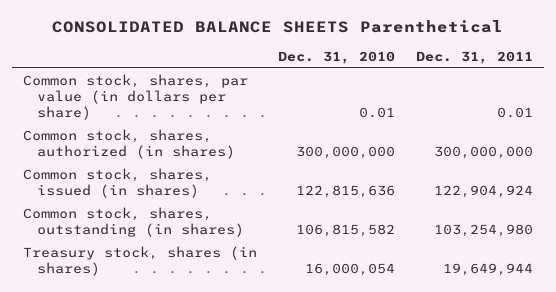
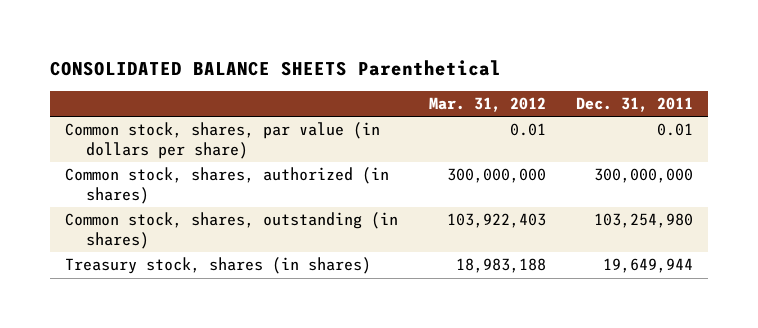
- | Dec. 31, 2010 | Dec. 31, 2011
+ | Mar. 31, 2012 | Dec. 31, 2011
- Common stock, shares, issued (in shares) | 122,815,636 | 122,904,924

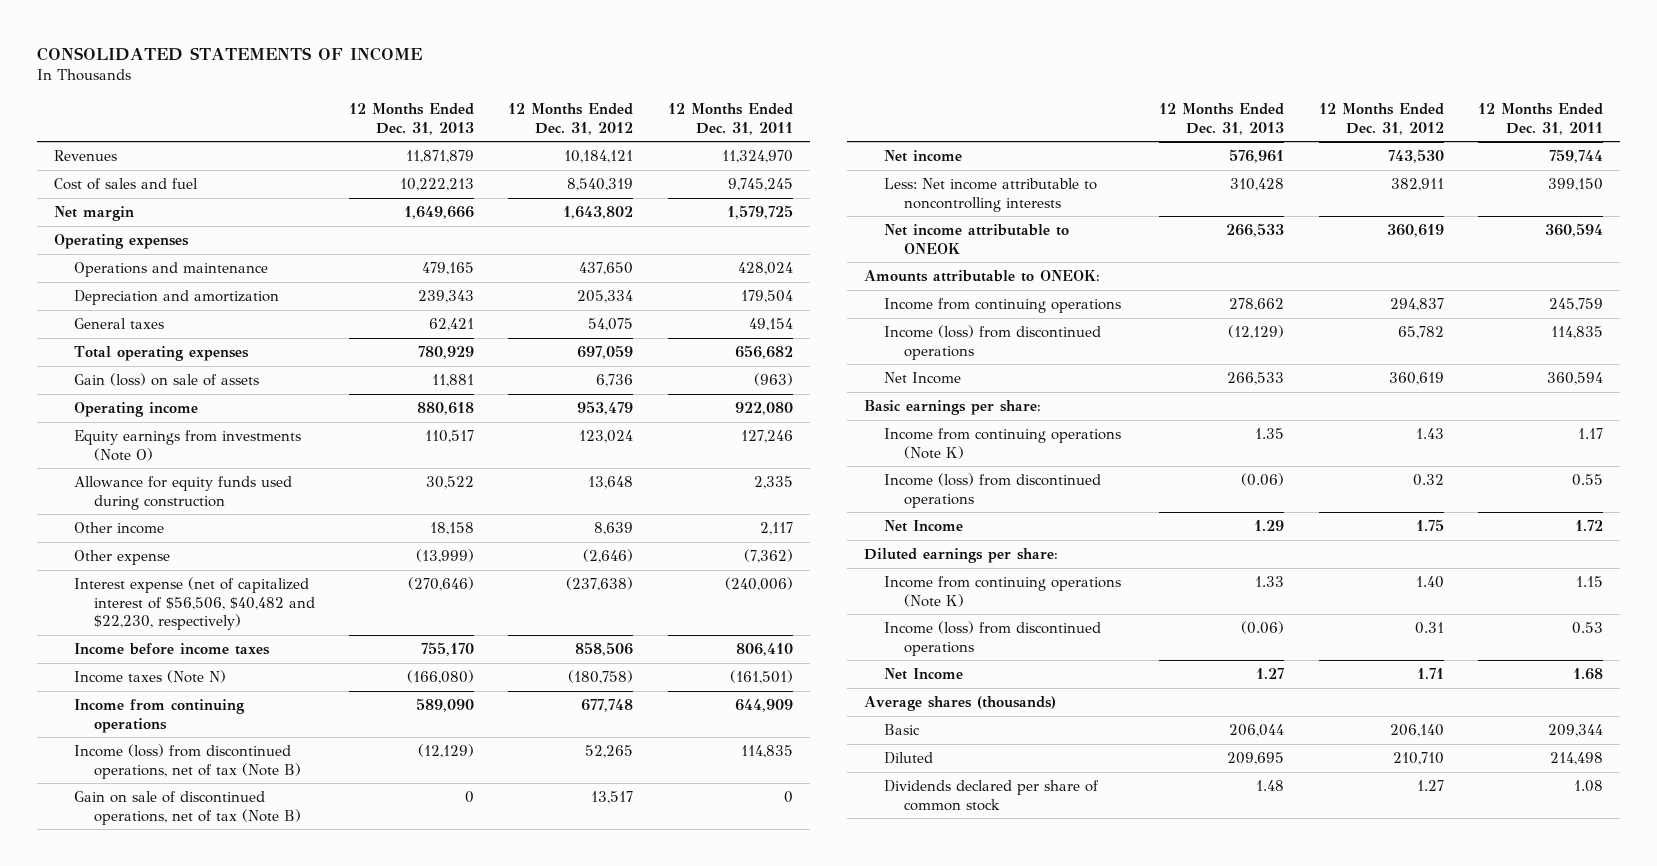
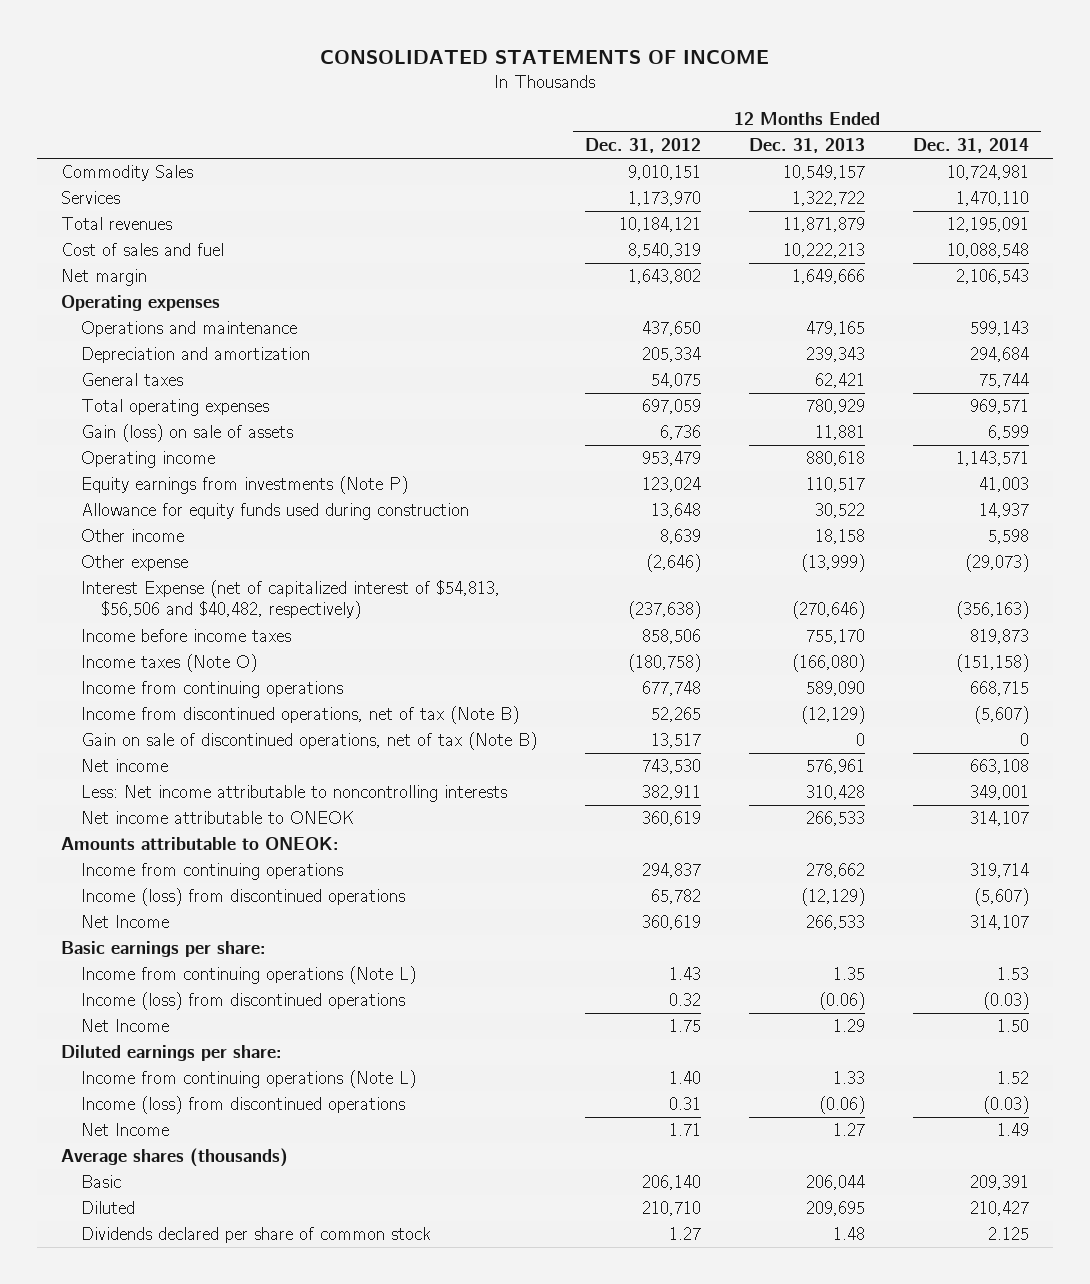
- | 12 Months Ended Dec. 31, 2013 | 12 Months Ended Dec. 31, 2012 | 12 Months Ended Dec. 31, 2011
+ | 12 Months Ended Dec. 31, 2012 | 12 Months Ended Dec. 31, 2013 | 12 Months Ended Dec. 31, 2014
- Revenues | 11,871,879 | 10,184,121 | 11,324,970
+ Commodity Sales | 9,010,151 | 10,549,157 | 10,724,981
+ Services | 1,173,970 | 1,322,722 | 1,470,110
+ Total revenues | 10,184,121 | 11,871,879 | 12,195,091
- Equity earnings from investments (Note O) | 110,517 | 123,024 | 127,246
+ Equity earnings from investments (Note P) | 123,024 | 110,517 | 41,003
- Interest expense (net of capitalized interest of $56,506, $40,482 and $22,230, respectively) | (270,646) | (237,638) | (240,006)
+ Interest Expense (net of capitalized interest of $54,813, $56,506 and $40,482, respectively) | (237,638) | (270,646) | (356,163)
- Income taxes (Note N) | (166,080) | (180,758) | (161,501)
+ Income taxes (Note O) | (180,758) | (166,080) | (151,158)
- Income (loss) from discontinued operations, net of tax (Note B) | (12,129) | 52,265 | 114,835
+ Income from discontinued operations, net of tax (Note B) | 52,265 | (12,129) | (5,607)
- Income from continuing operations (Note K) | 1.35 | 1.43 | 1.17
+ Income from continuing operations (Note L) | 1.43 | 1.35 | 1.53
- Income from continuing operations (Note K) | 1.33 | 1.40 | 1.15
+ Income from continuing operations (Note L) | 1.40 | 1.33 | 1.52

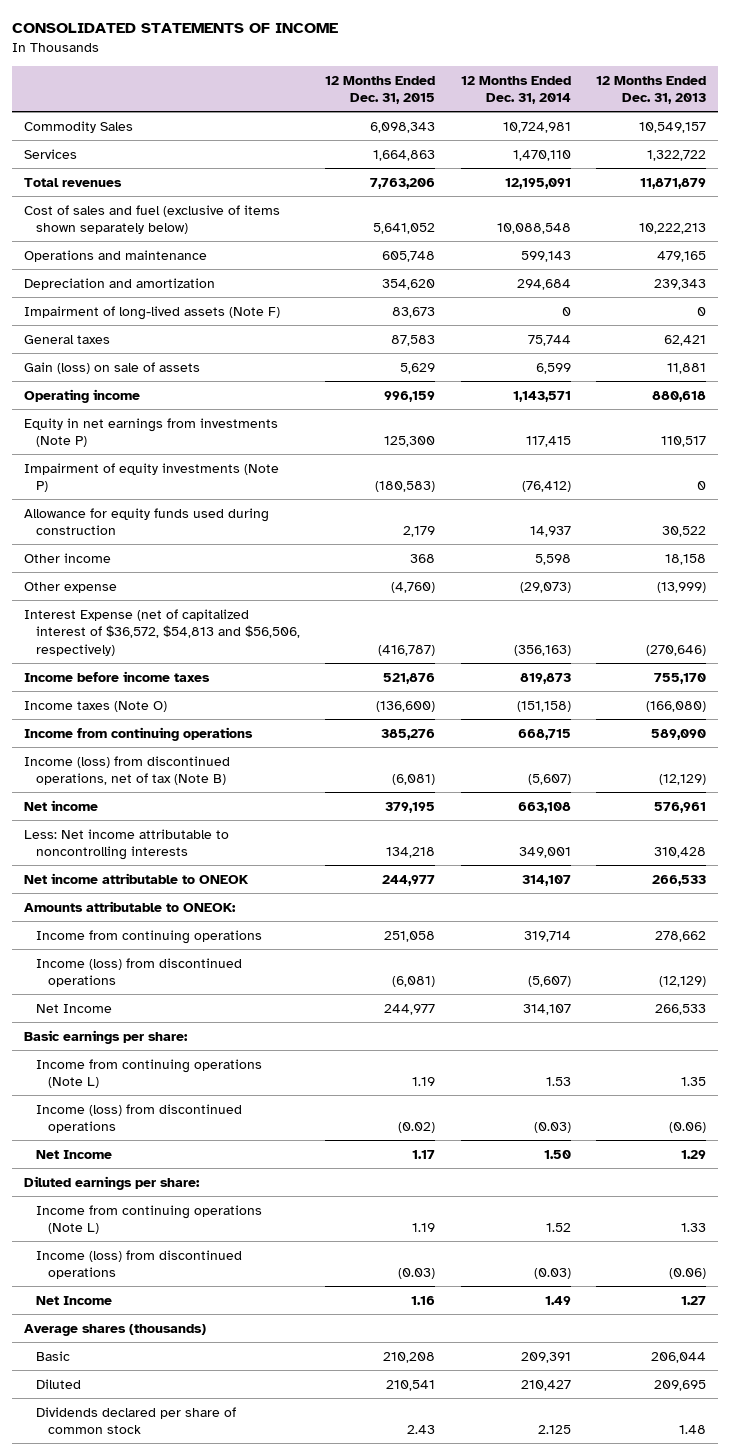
- | 12 Months Ended Dec. 31, 2012 | 12 Months Ended Dec. 31, 2013 | 12 Months Ended Dec. 31, 2014
+ | 12 Months Ended Dec. 31, 2015 | 12 Months Ended Dec. 31, 2014 | 12 Months Ended Dec. 31, 2013
- Cost of sales and fuel | 8,540,319 | 10,222,213 | 10,088,548
- Net margin | 1,643,802 | 1,649,666 | 2,106,543
- Operating expenses
+ Cost of sales and fuel (exclusive of items shown separately below) | 5,641,052 | 10,088,548 | 10,222,213
+ Impairment of long-lived assets (Note F) | 83,673 | 0 | 0
- Total operating expenses | 697,059 | 780,929 | 969,571
- Equity earnings from investments (Note P) | 123,024 | 110,517 | 41,003
+ Equity in net earnings from investments (Note P) | 125,300 | 117,415 | 110,517
+ Impairment of equity investments (Note P) | (180,583) | (76,412) | 0
- Interest Expense (net of capitalized interest of $54,813, $56,506 and $40,482, respectively) | (237,638) | (270,646) | (356,163)
+ Interest Expense (net of capitalized interest of $36,572, $54,813 and $56,506, respectively) | (416,787) | (356,163) | (270,646)
- Income from discontinued operations, net of tax (Note B) | 52,265 | (12,129) | (5,607)
- Gain on sale of discontinued operations, net of tax (Note B) | 13,517 | 0 | 0
+ Income (loss) from discontinued operations, net of tax (Note B) | (6,081) | (5,607) | (12,129)

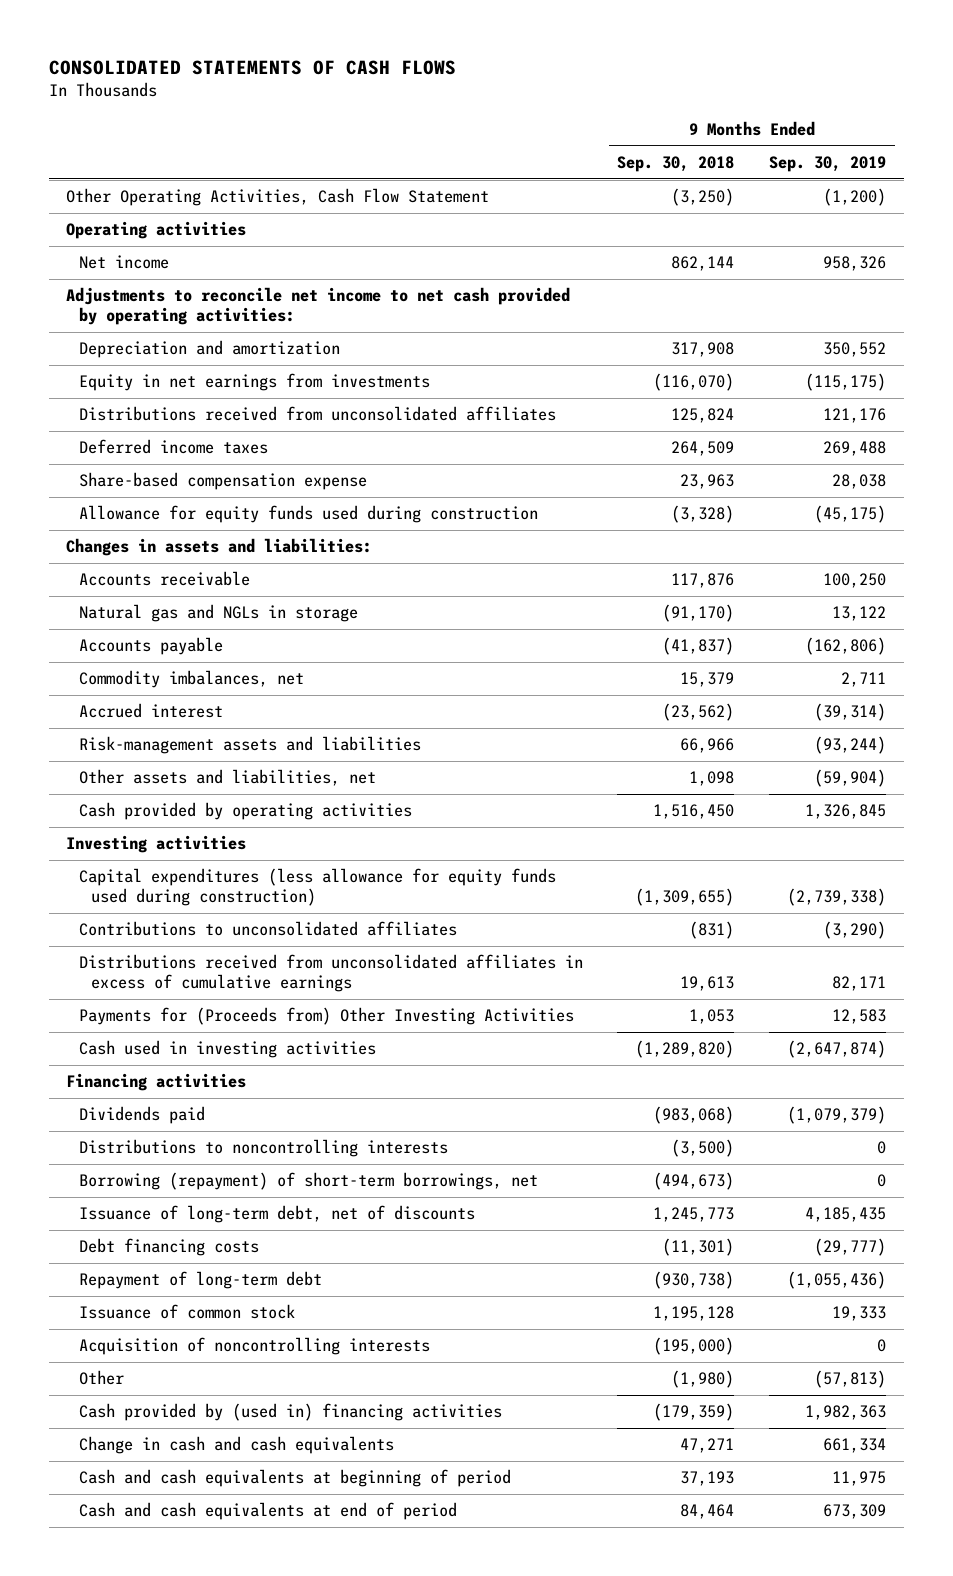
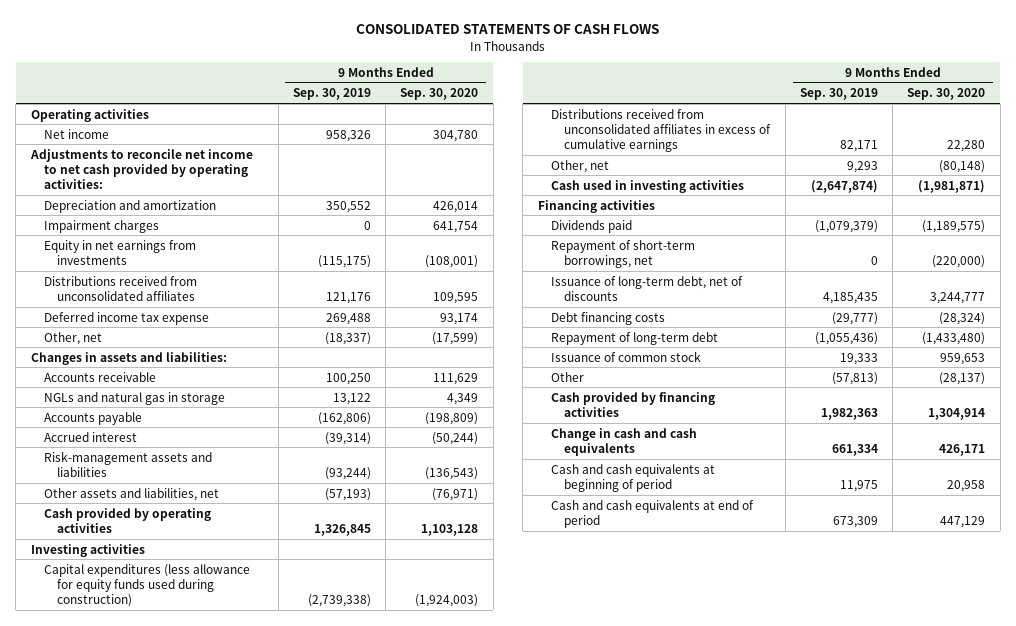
- | 9 Months Ended Sep. 30, 2018 | 9 Months Ended Sep. 30, 2019
+ | 9 Months Ended Sep. 30, 2019 | 9 Months Ended Sep. 30, 2020
- Other Operating Activities, Cash Flow Statement | (3,250) | (1,200)
+ Impairment charges | 0 | 641,754
- Deferred income taxes | 264,509 | 269,488
- Share-based compensation expense | 23,963 | 28,038
- Allowance for equity funds used during construction | (3,328) | (45,175)
+ Deferred income tax expense | 269,488 | 93,174
+ Other, net | (18,337) | (17,599)
- Natural gas and NGLs in storage | (91,170) | 13,122
+ NGLs and natural gas in storage | 13,122 | 4,349
- Commodity imbalances, net | 15,379 | 2,711
- Other assets and liabilities, net | 1,098 | (59,904)
+ Other assets and liabilities, net | (57,193) | (76,971)
- Contributions to unconsolidated affiliates | (831) | (3,290)
- Payments for (Proceeds from) Other Investing Activities | 1,053 | 12,583
+ Other, net | 9,293 | (80,148)
- Distributions to noncontrolling interests | (3,500) | 0
- Borrowing (repayment) of short-term borrowings, net | (494,673) | 0
+ Repayment of short-term borrowings, net | 0 | (220,000)
- Acquisition of noncontrolling interests | (195,000) | 0
- Cash provided by (used in) financing activities | (179,359) | 1,982,363
+ Cash provided by financing activities | 1,982,363 | 1,304,914

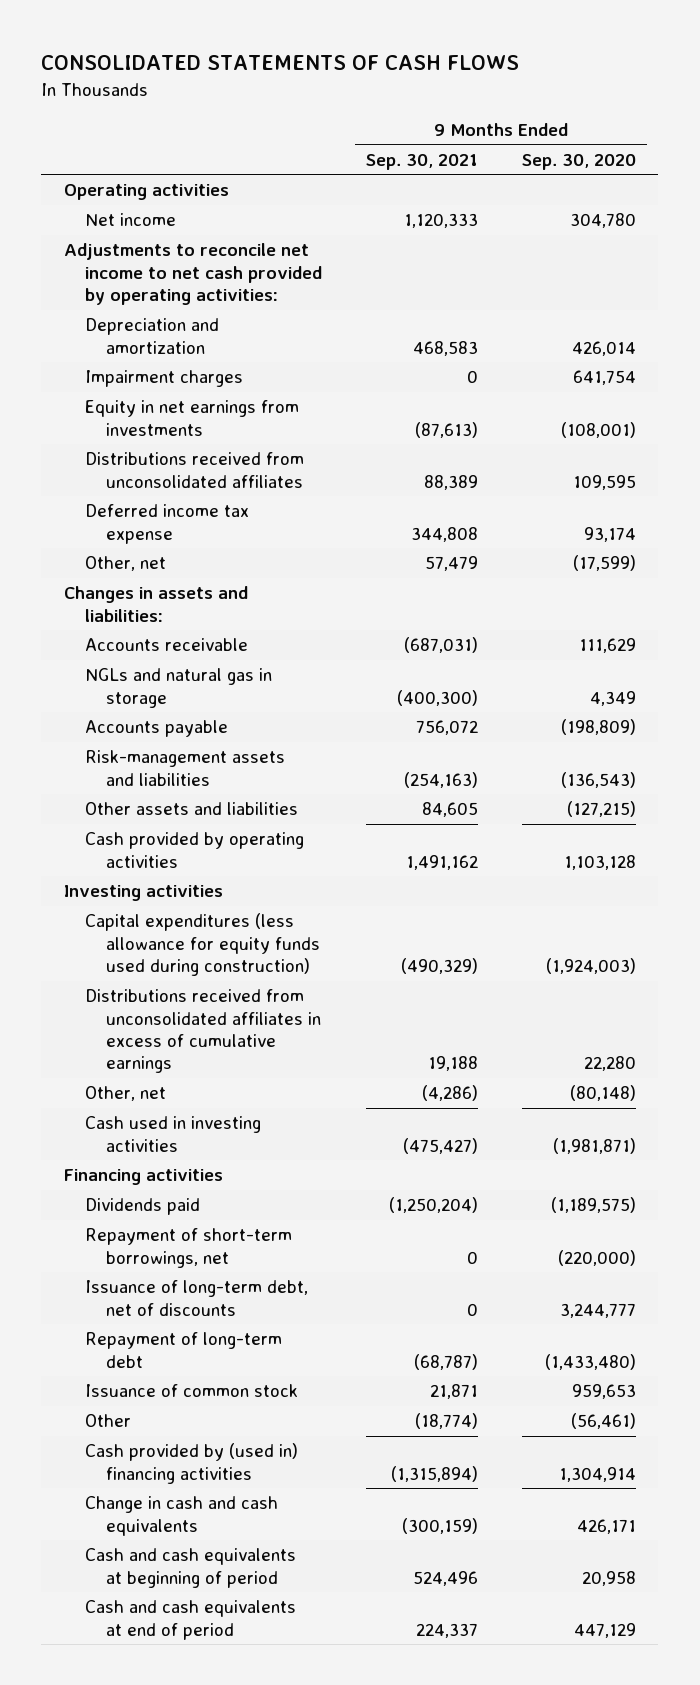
- | 9 Months Ended Sep. 30, 2019 | 9 Months Ended Sep. 30, 2020
+ | 9 Months Ended Sep. 30, 2021 | 9 Months Ended Sep. 30, 2020
- Accrued interest | (39,314) | (50,244)
- Other assets and liabilities, net | (57,193) | (76,971)
+ Other assets and liabilities | 84,605 | (127,215)
- Debt financing costs | (29,777) | (28,324)
- Other | (57,813) | (28,137)
- Cash provided by financing activities | 1,982,363 | 1,304,914
+ Other | (18,774) | (56,461)
+ Cash provided by (used in) financing activities | (1,315,894) | 1,304,914

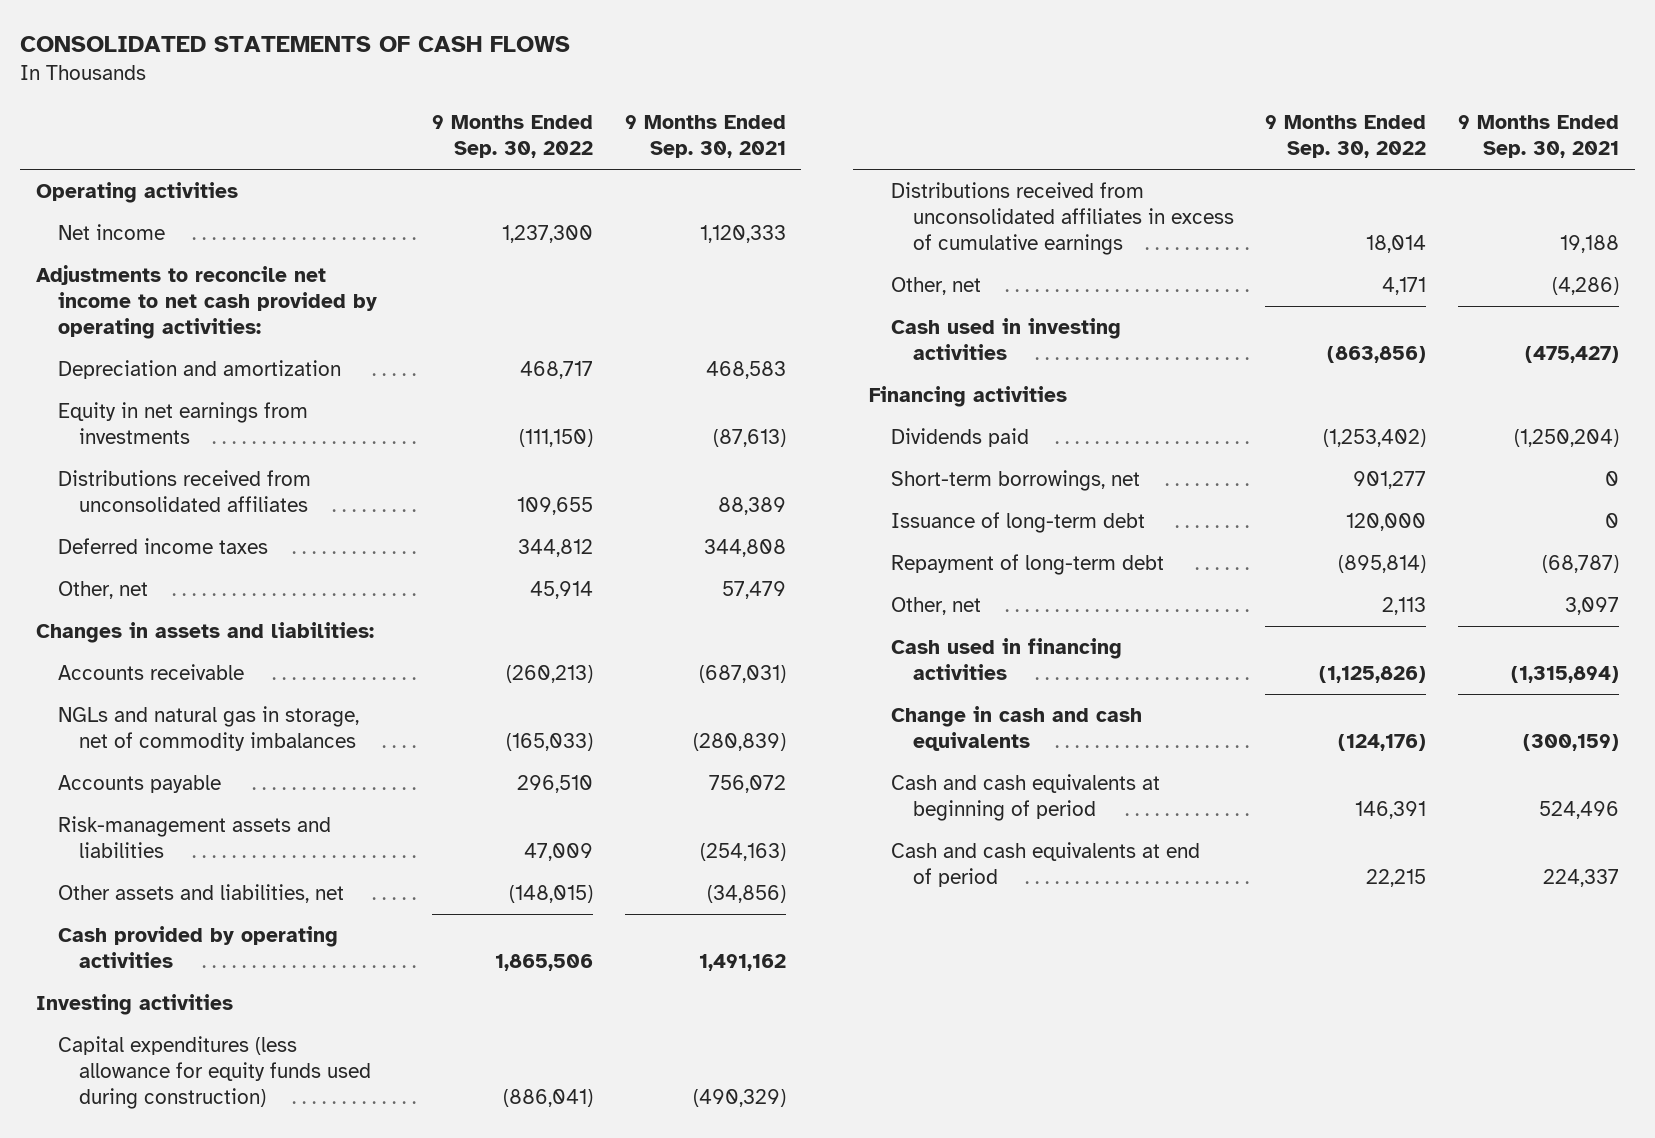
- | 9 Months Ended Sep. 30, 2021 | 9 Months Ended Sep. 30, 2020
+ | 9 Months Ended Sep. 30, 2022 | 9 Months Ended Sep. 30, 2021
- Impairment charges | 0 | 641,754
- Deferred income tax expense | 344,808 | 93,174
+ Deferred income taxes | 344,812 | 344,808
- NGLs and natural gas in storage | (400,300) | 4,349
+ NGLs and natural gas in storage, net of commodity imbalances | (165,033) | (280,839)
- Other assets and liabilities | 84,605 | (127,215)
+ Other assets and liabilities, net | (148,015) | (34,856)
- Repayment of short-term borrowings, net | 0 | (220,000)
- Issuance of long-term debt, net of discounts | 0 | 3,244,777
+ Short-term borrowings, net | 901,277 | 0
+ Issuance of long-term debt | 120,000 | 0
- Issuance of common stock | 21,871 | 959,653
- Other | (18,774) | (56,461)
- Cash provided by (used in) financing activities | (1,315,894) | 1,304,914
+ Other, net | 2,113 | 3,097
+ Cash used in financing activities | (1,125,826) | (1,315,894)

